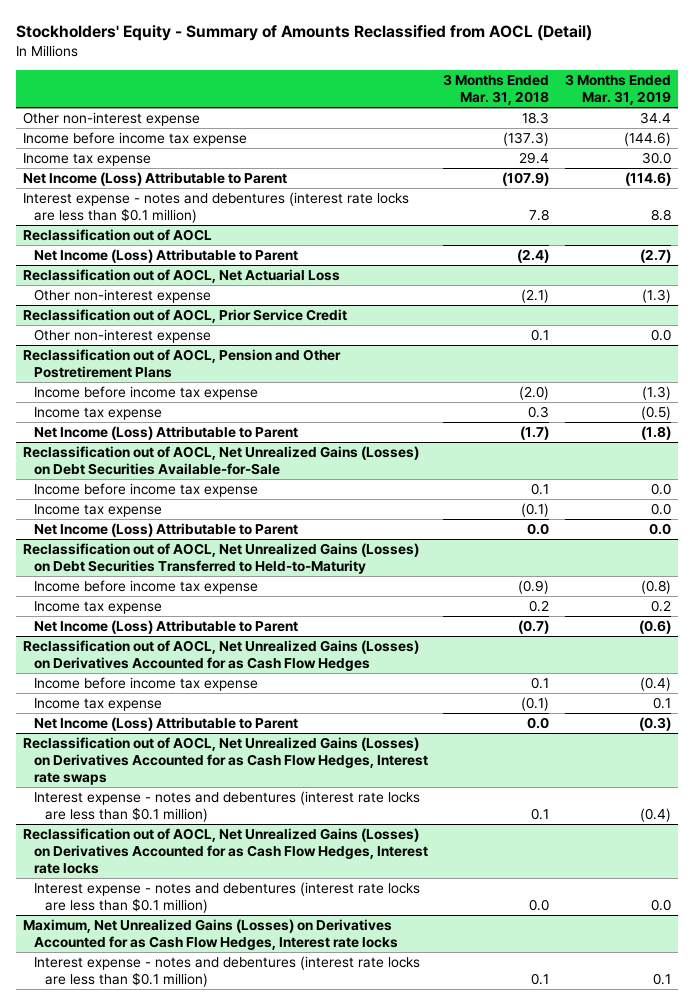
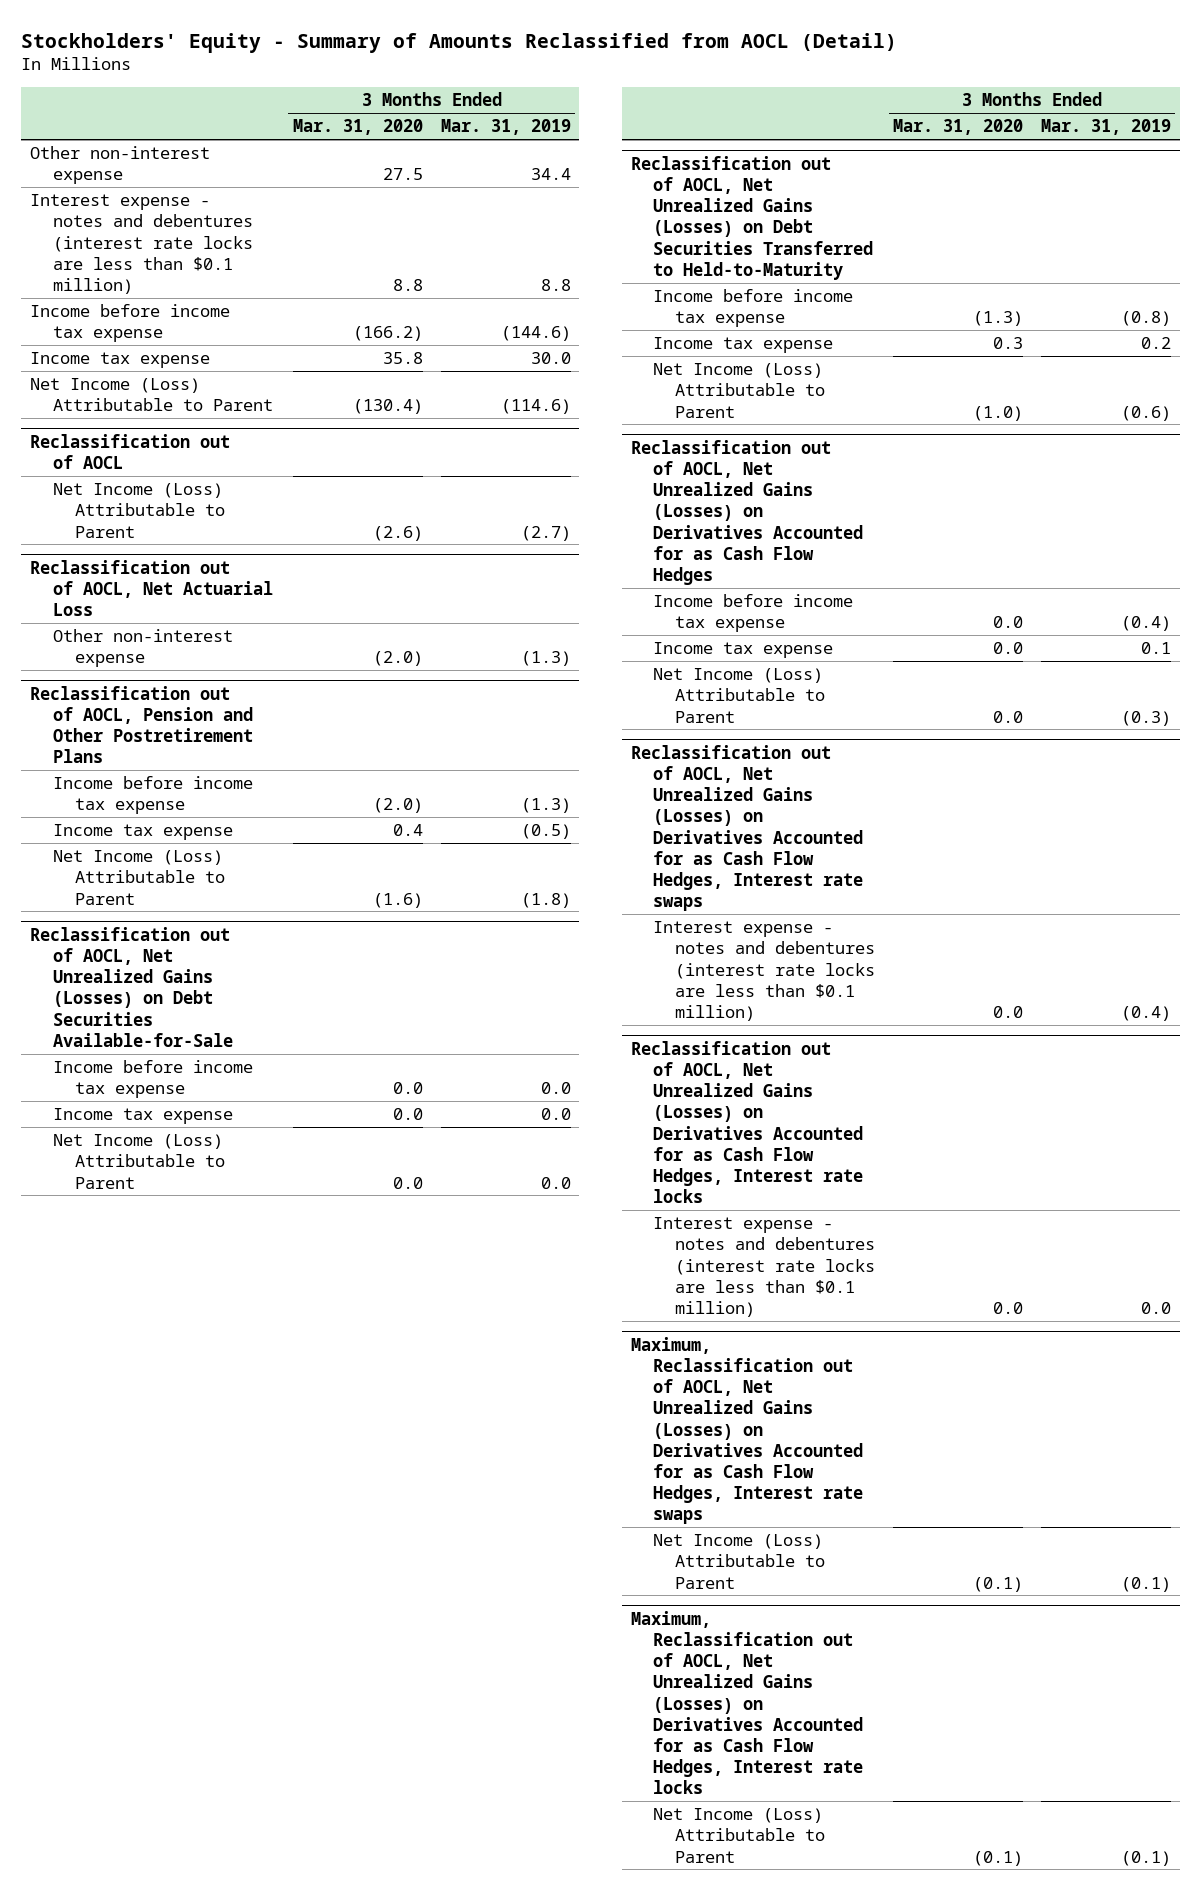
- | 3 Months Ended Mar. 31, 2018 | 3 Months Ended Mar. 31, 2019
+ | 3 Months Ended Mar. 31, 2020 | 3 Months Ended Mar. 31, 2019
moved up: Interest expense - notes and debentures (interest rate locks are less than $0.1 million) | 8.8 | 8.8
- Reclassification out of AOCL, Prior Service Credit
- Other non-interest expense | 0.1 | 0.0
- Maximum, Net Unrealized Gains (Losses) on Derivatives Accounted for as Cash Flow Hedges, Interest rate locks
- Interest expense - notes and debentures (interest rate locks are less than $0.1 million) | 0.1 | 0.1
+ Maximum, Reclassification out of AOCL, Net Unrealized Gains (Losses) on Derivatives Accounted for as Cash Flow Hedges, Interest rate swaps
+ Net Income (Loss) Attributable to Parent | (0.1) | (0.1)
+ Maximum, Reclassification out of AOCL, Net Unrealized Gains (Losses) on Derivatives Accounted for as Cash Flow Hedges, Interest rate locks
+ Net Income (Loss) Attributable to Parent | (0.1) | (0.1)

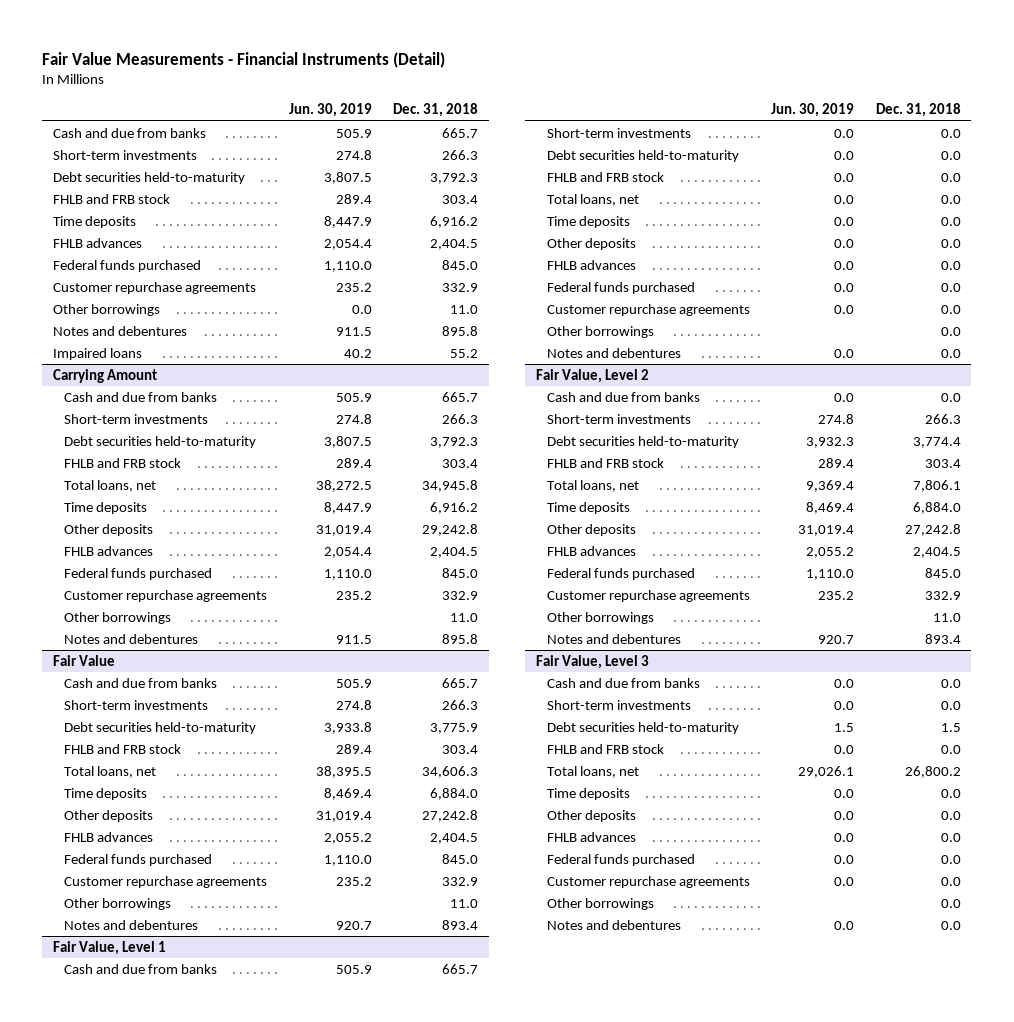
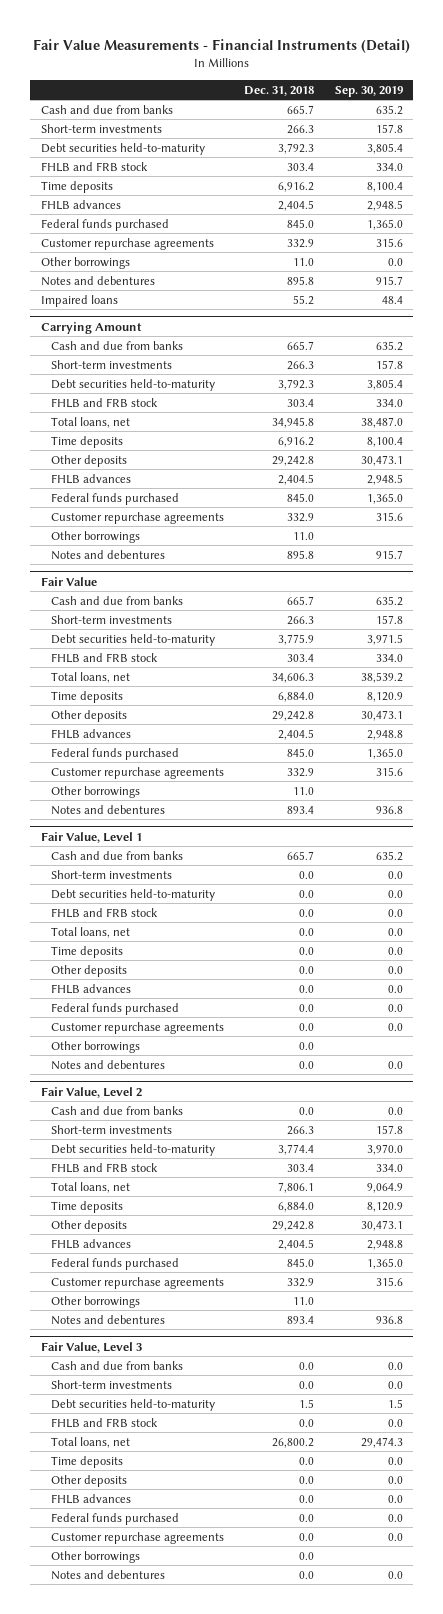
- | Jun. 30, 2019 | Dec. 31, 2018
+ | Dec. 31, 2018 | Sep. 30, 2019
@ Fair Value
- Other deposits | 31,019.4 | 27,242.8
+ Other deposits | 29,242.8 | 30,473.1
@ Fair Value, Level 2
- Other deposits | 31,019.4 | 27,242.8
+ Other deposits | 29,242.8 | 30,473.1

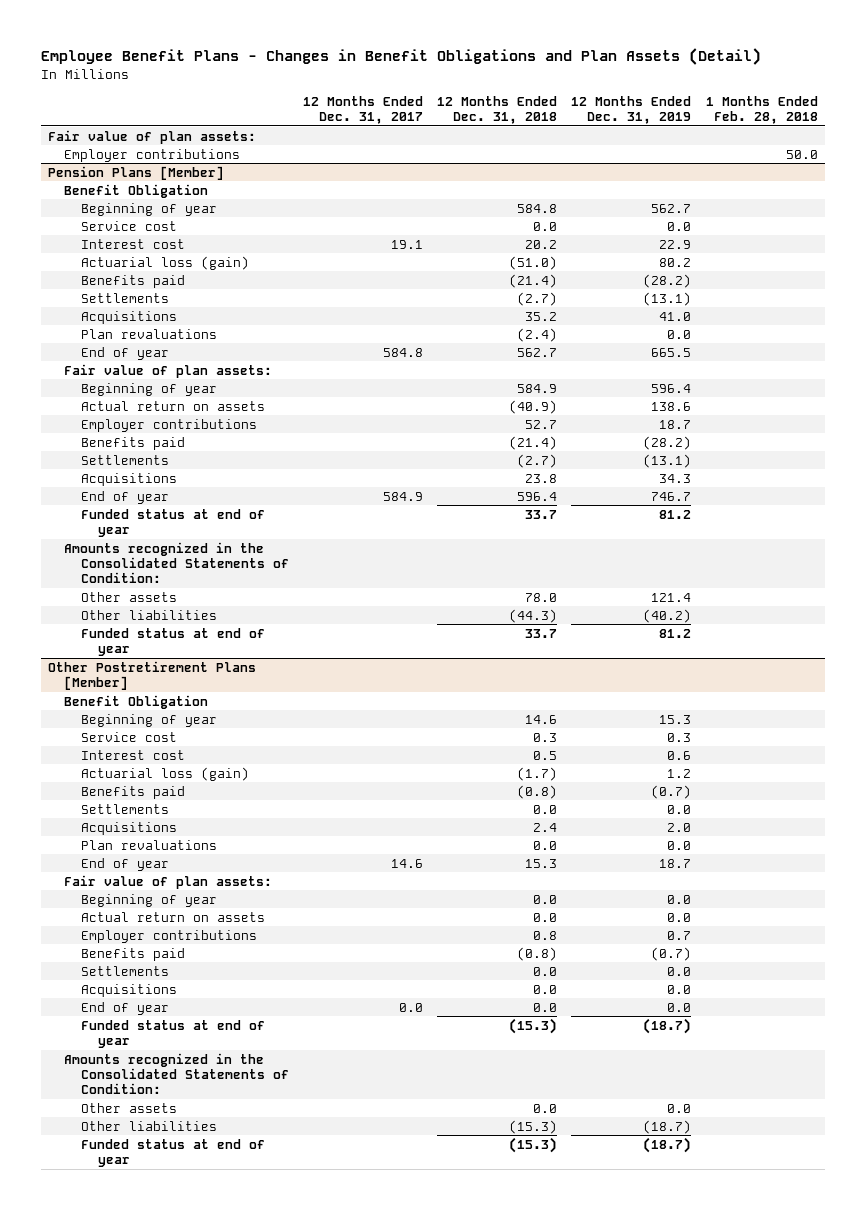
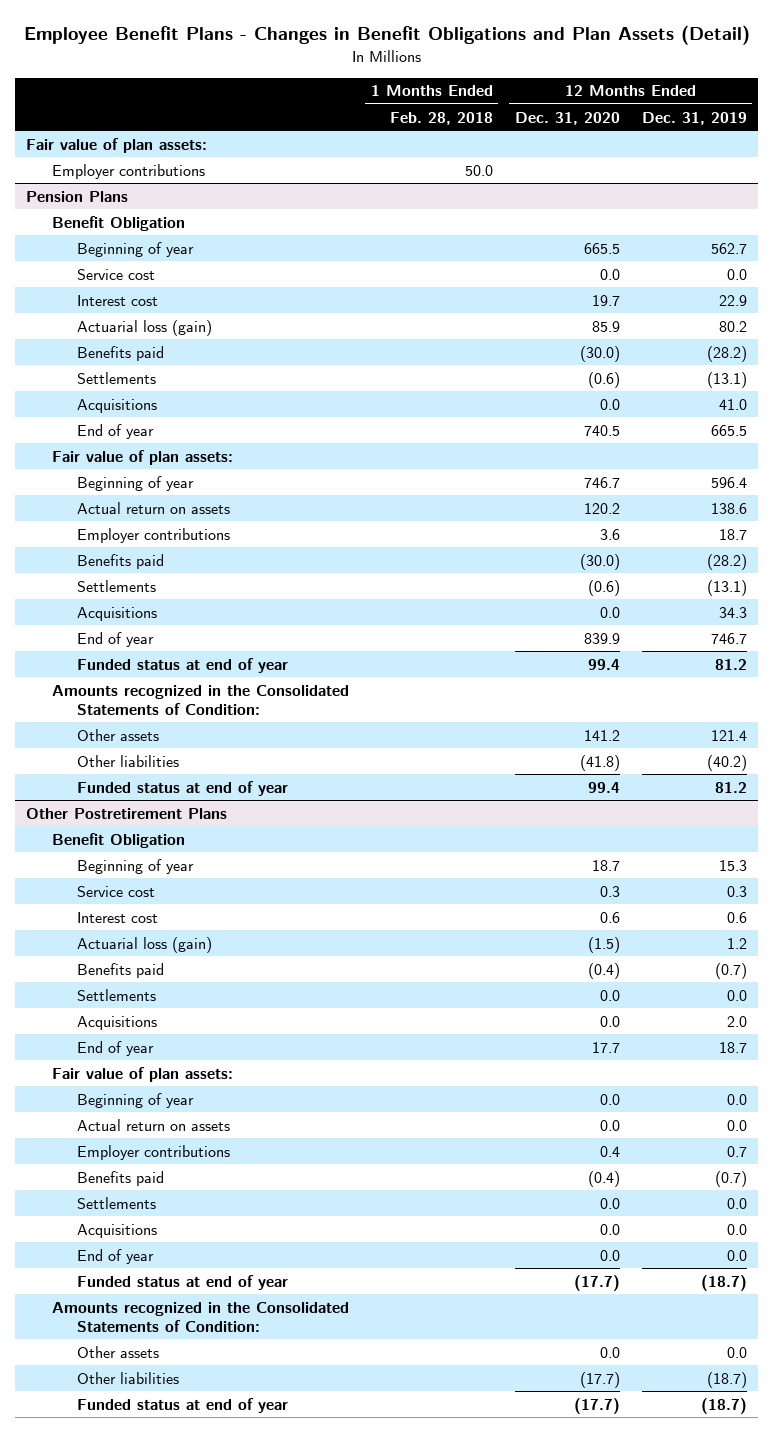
- | 12 Months Ended Dec. 31, 2017 | 12 Months Ended Dec. 31, 2018 | 12 Months Ended Dec. 31, 2019 | 1 Months Ended Feb. 28, 2018
+ | 1 Months Ended Feb. 28, 2018 | 12 Months Ended Dec. 31, 2020 | 12 Months Ended Dec. 31, 2019
- Pension Plans [Member]
+ Pension Plans
- Plan revaluations | | (2.4) | 0.0 |
- Other Postretirement Plans [Member]
+ Other Postretirement Plans
- Plan revaluations | | 0.0 | 0.0 |

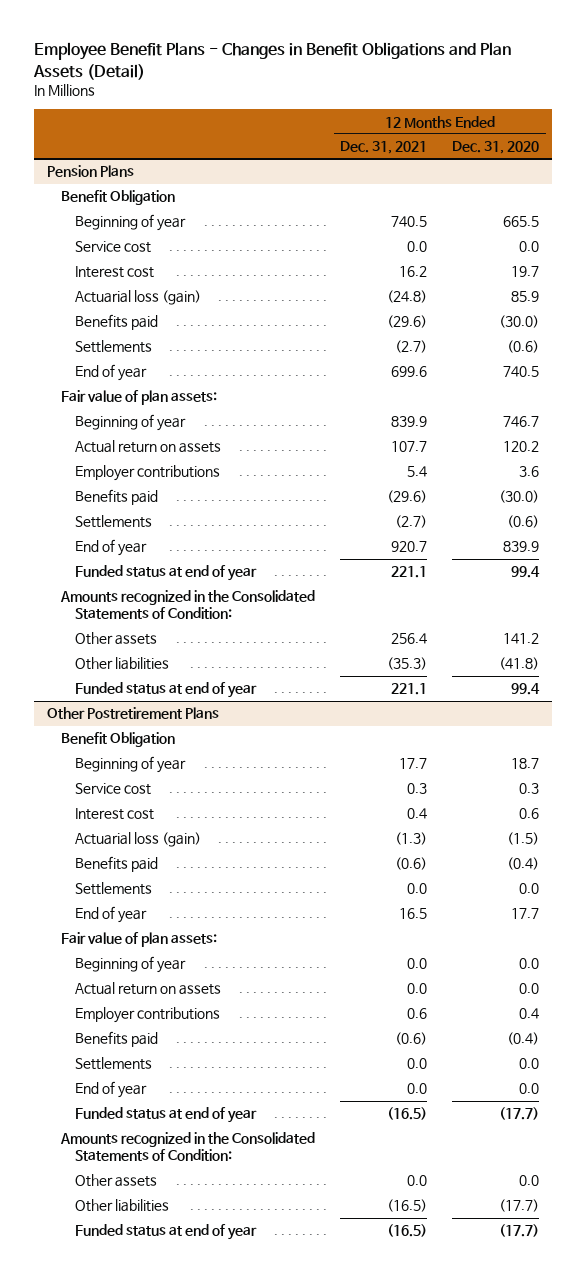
- | 1 Months Ended Feb. 28, 2018 | 12 Months Ended Dec. 31, 2020 | 12 Months Ended Dec. 31, 2019
+ | 12 Months Ended Dec. 31, 2021 | 12 Months Ended Dec. 31, 2020
- Fair value of plan assets:
- Employer contributions | 50.0 | |
@ Pension Plans
- Acquisitions | | 0.0 | 41.0
- Acquisitions | | 0.0 | 34.3
@ Other Postretirement Plans
- Acquisitions | | 0.0 | 2.0
- Acquisitions | | 0.0 | 0.0

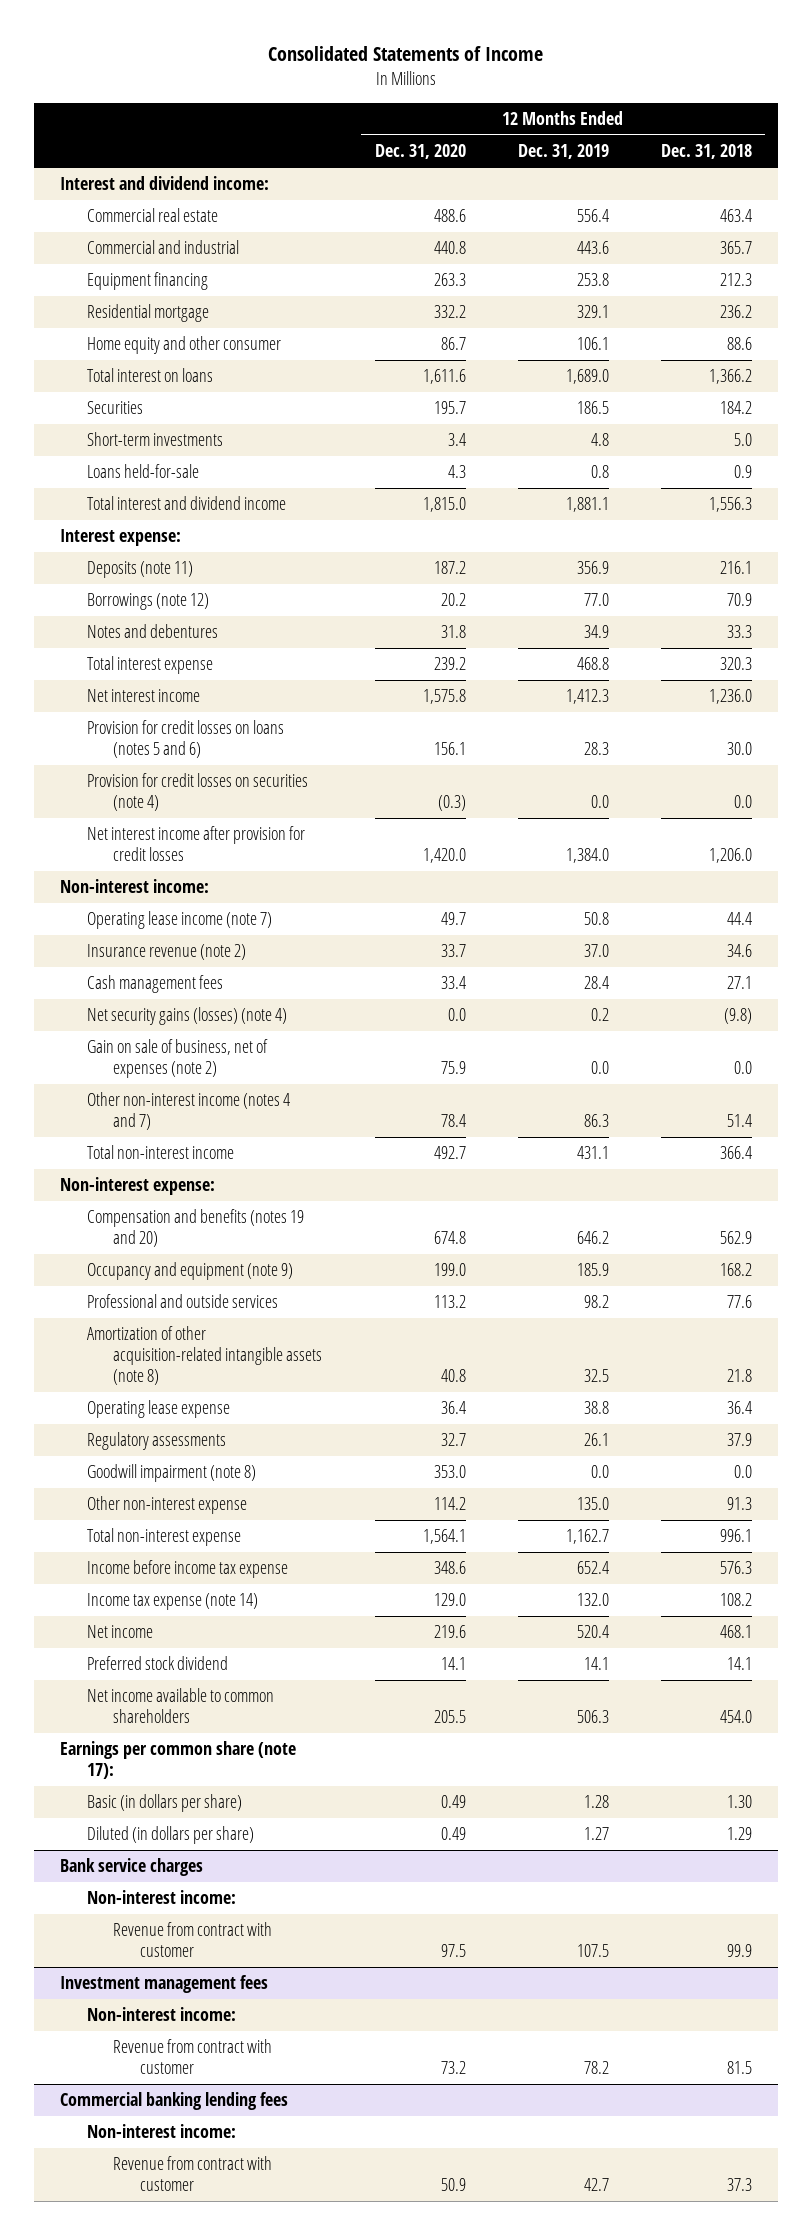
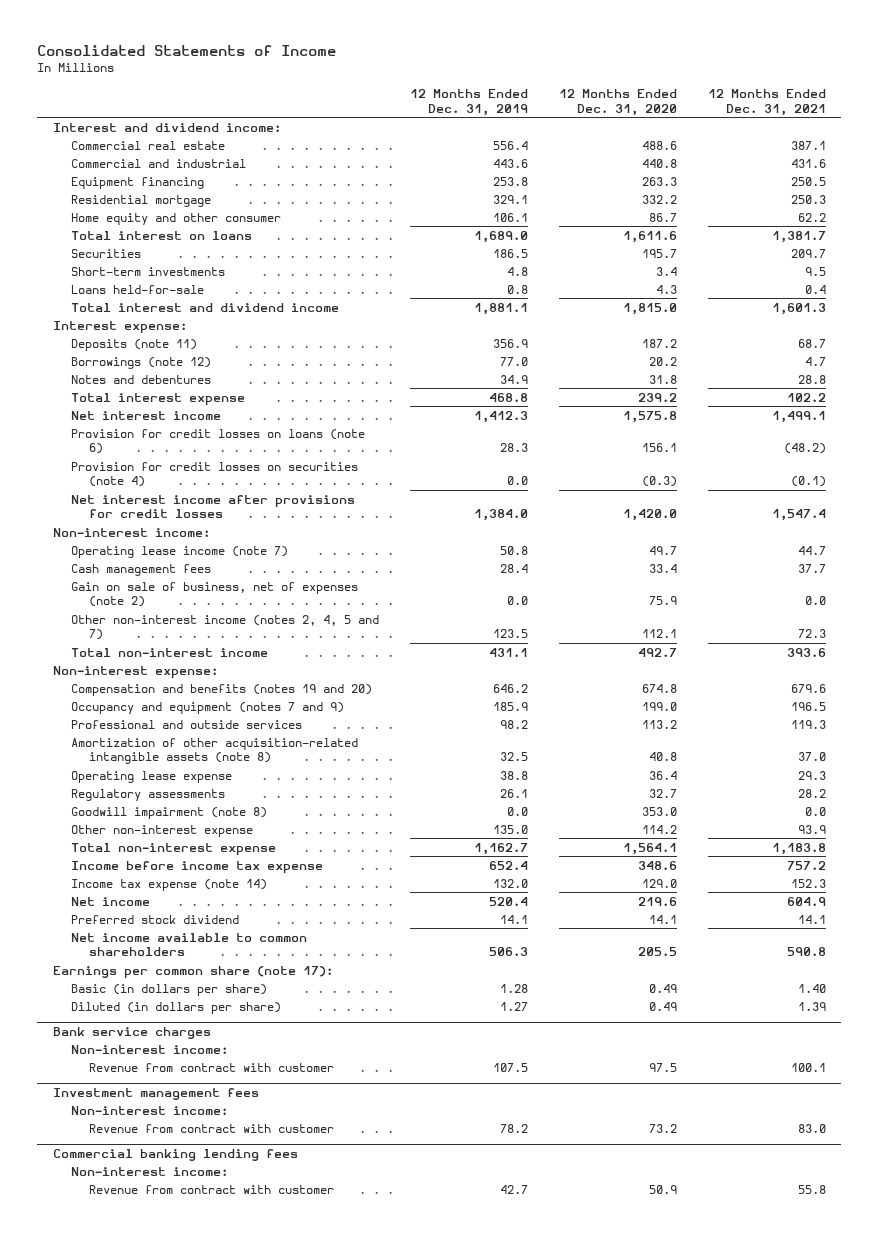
- | 12 Months Ended Dec. 31, 2020 | 12 Months Ended Dec. 31, 2019 | 12 Months Ended Dec. 31, 2018
+ | 12 Months Ended Dec. 31, 2019 | 12 Months Ended Dec. 31, 2020 | 12 Months Ended Dec. 31, 2021
- Provision for credit losses on loans (notes 5 and 6) | 156.1 | 28.3 | 30.0
+ Provision for credit losses on loans (note 6) | 28.3 | 156.1 | (48.2)
- Net interest income after provision for credit losses | 1,420.0 | 1,384.0 | 1,206.0
+ Net interest income after provisions for credit losses | 1,384.0 | 1,420.0 | 1,547.4
- Insurance revenue (note 2) | 33.7 | 37.0 | 34.6
- Net security gains (losses) (note 4) | 0.0 | 0.2 | (9.8)
- Other non-interest income (notes 4 and 7) | 78.4 | 86.3 | 51.4
+ Other non-interest income (notes 2, 4, 5 and 7) | 123.5 | 112.1 | 72.3
- Occupancy and equipment (note 9) | 199.0 | 185.9 | 168.2
+ Occupancy and equipment (notes 7 and 9) | 185.9 | 199.0 | 196.5

